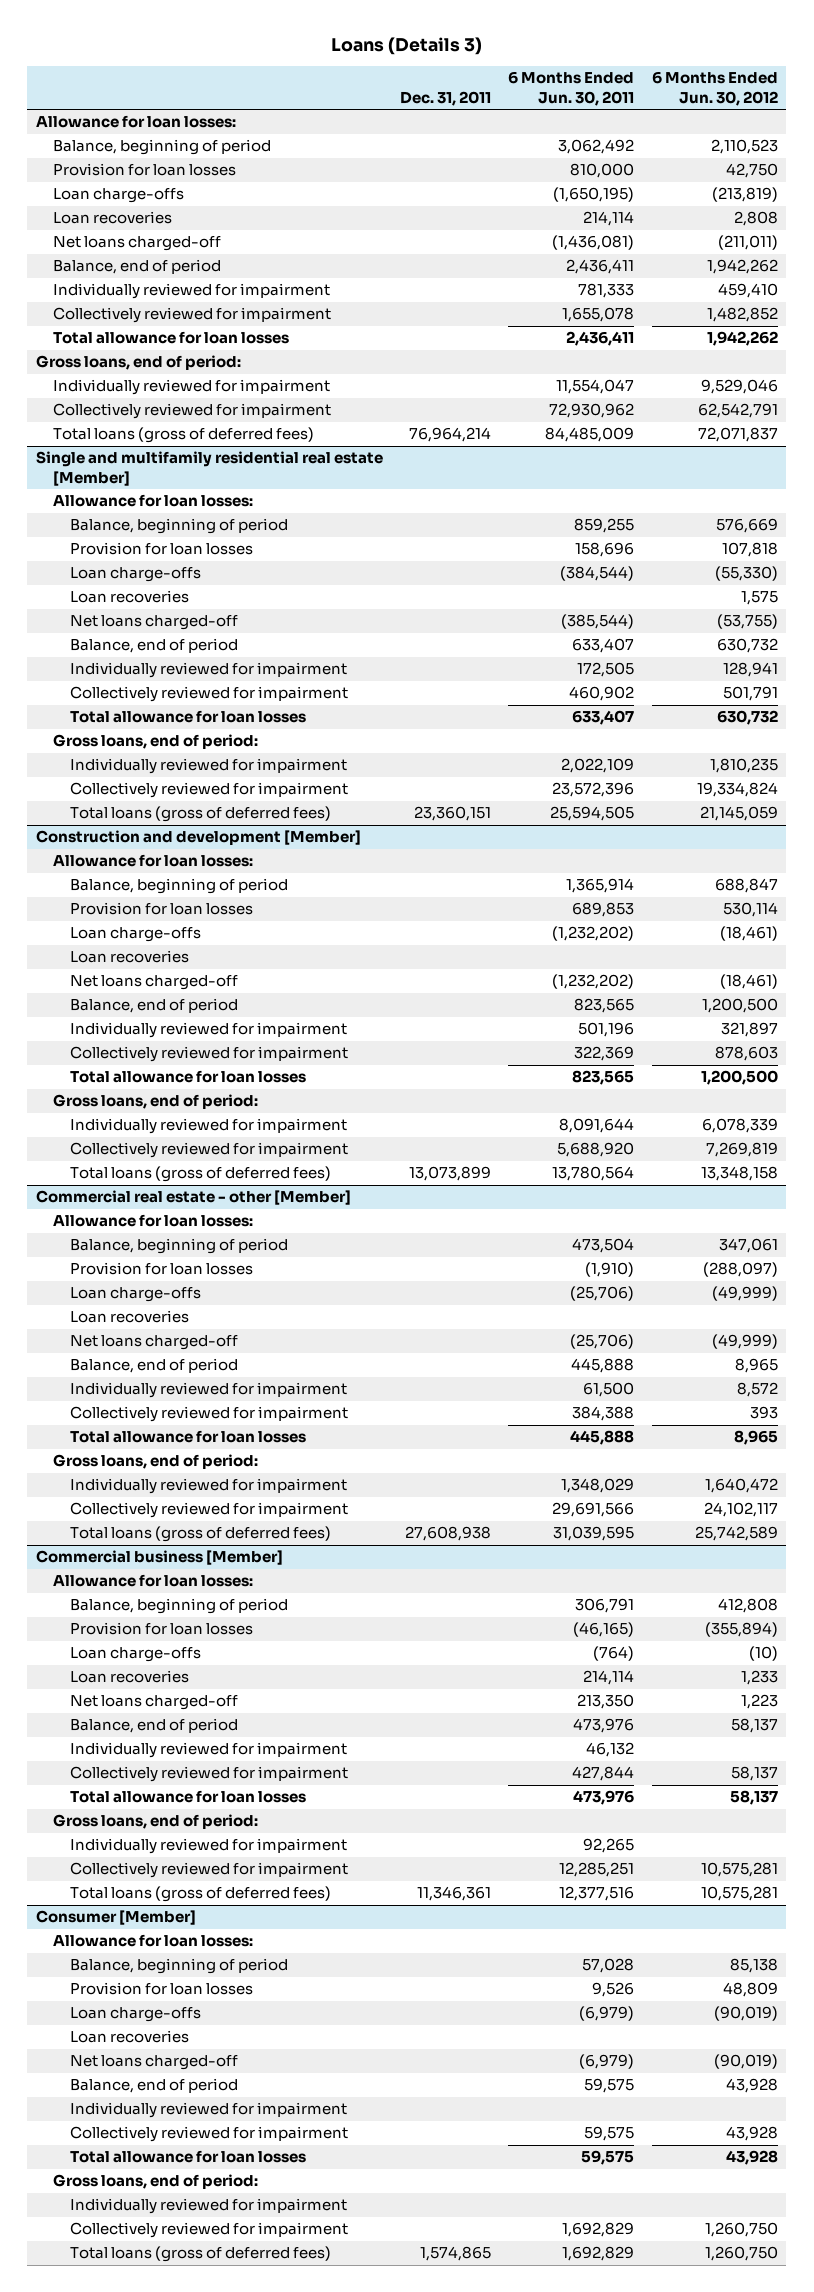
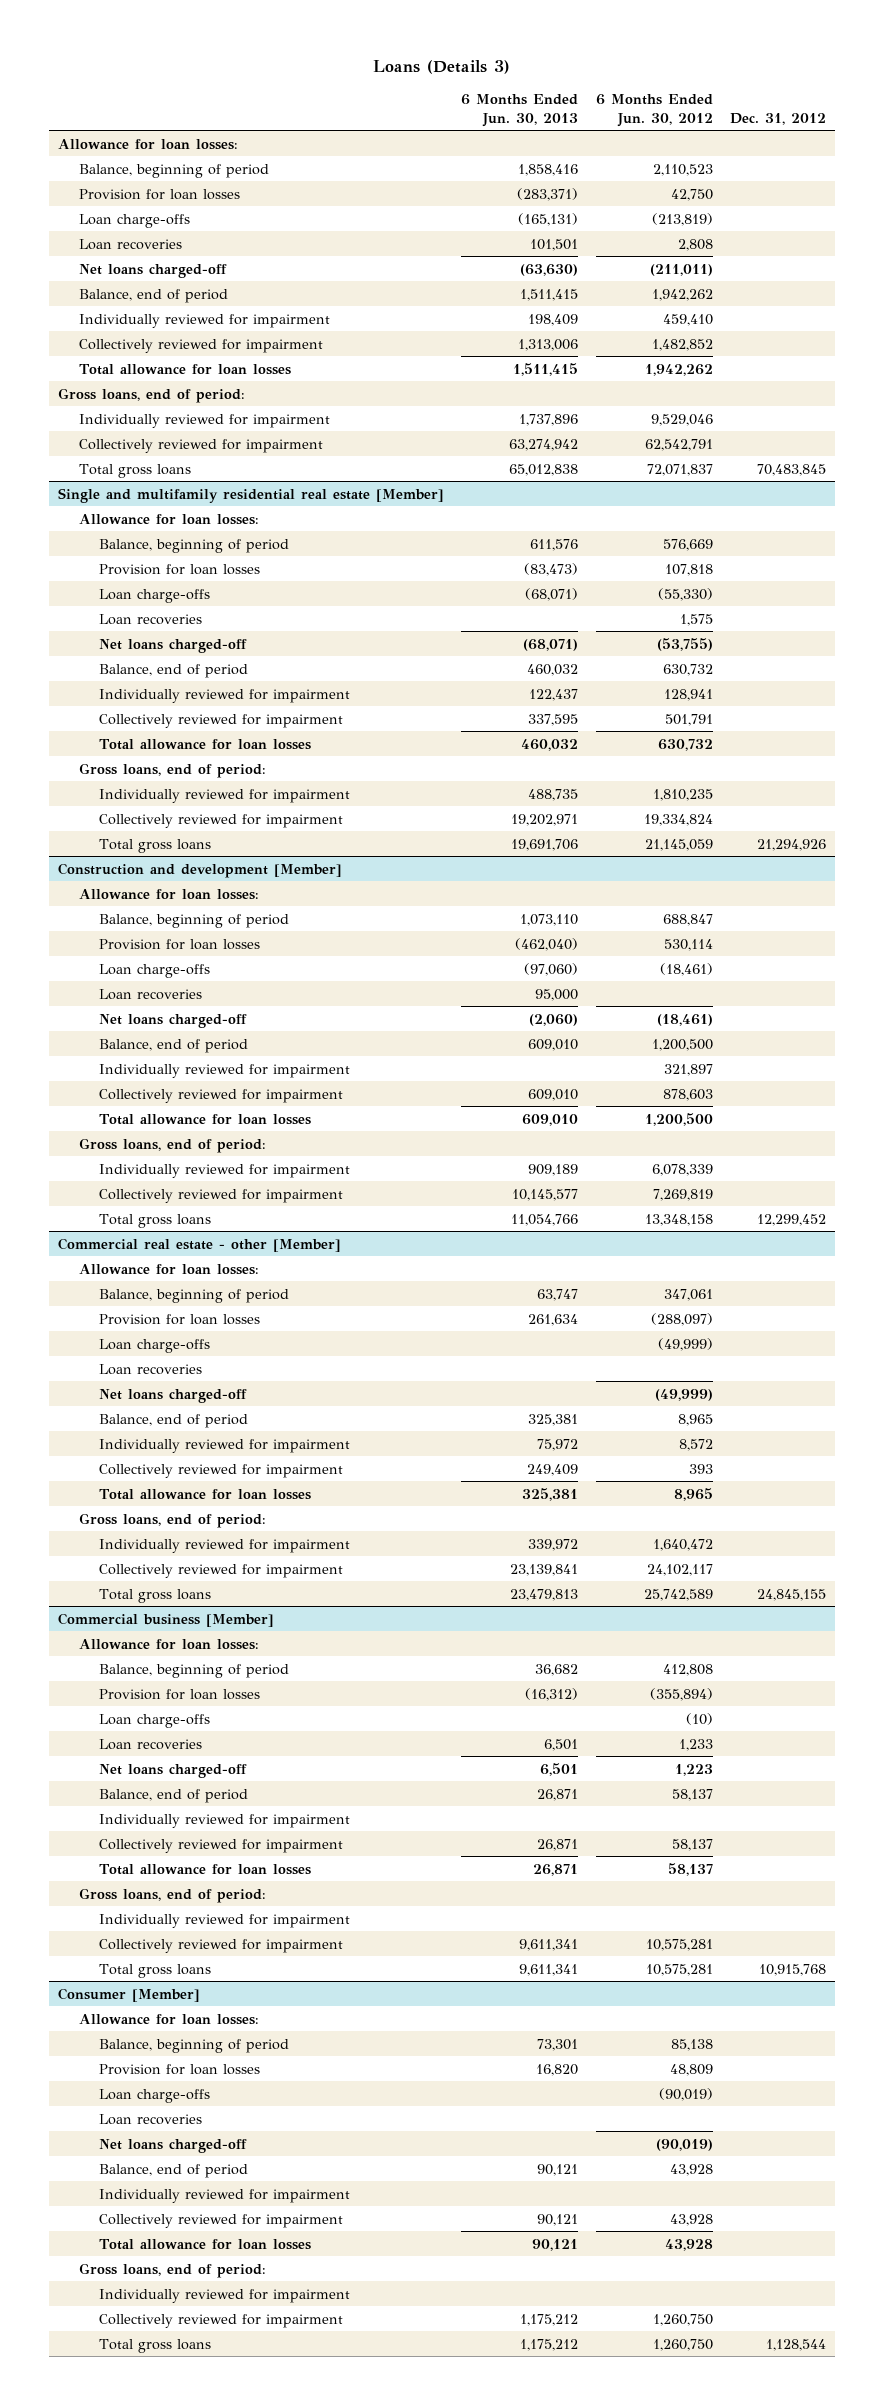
- | Dec. 31, 2011 | 6 Months Ended Jun. 30, 2011 | 6 Months Ended Jun. 30, 2012
+ | 6 Months Ended Jun. 30, 2013 | 6 Months Ended Jun. 30, 2012 | Dec. 31, 2012
- Total loans (gross of deferred fees) | 76,964,214 | 84,485,009 | 72,071,837
+ Total gross loans | 65,012,838 | 72,071,837 | 70,483,845
@ Single and multifamily residential real estate [Member]
- Total loans (gross of deferred fees) | 23,360,151 | 25,594,505 | 21,145,059
+ Total gross loans | 19,691,706 | 21,145,059 | 21,294,926
@ Construction and development [Member]
- Total loans (gross of deferred fees) | 13,073,899 | 13,780,564 | 13,348,158
+ Total gross loans | 11,054,766 | 13,348,158 | 12,299,452
@ Commercial real estate - other [Member]
- Total loans (gross of deferred fees) | 27,608,938 | 31,039,595 | 25,742,589
+ Total gross loans | 23,479,813 | 25,742,589 | 24,845,155
@ Commercial business [Member]
- Total loans (gross of deferred fees) | 11,346,361 | 12,377,516 | 10,575,281
+ Total gross loans | 9,611,341 | 10,575,281 | 10,915,768
@ Consumer [Member]
- Total loans (gross of deferred fees) | 1,574,865 | 1,692,829 | 1,260,750
+ Total gross loans | 1,175,212 | 1,260,750 | 1,128,544

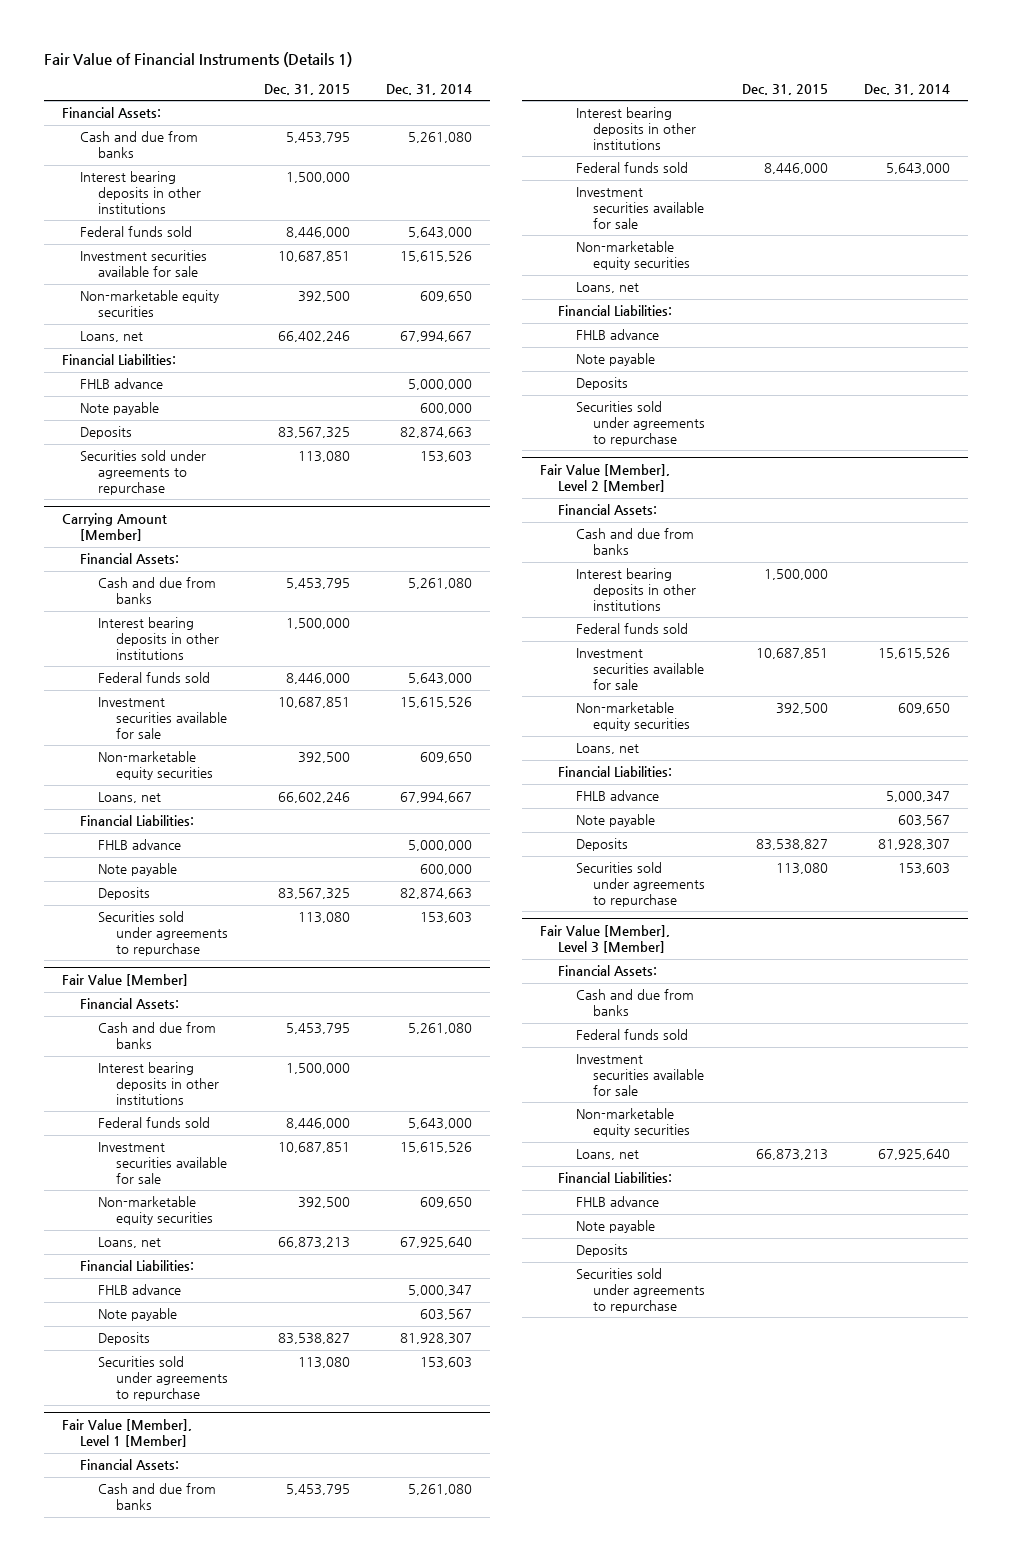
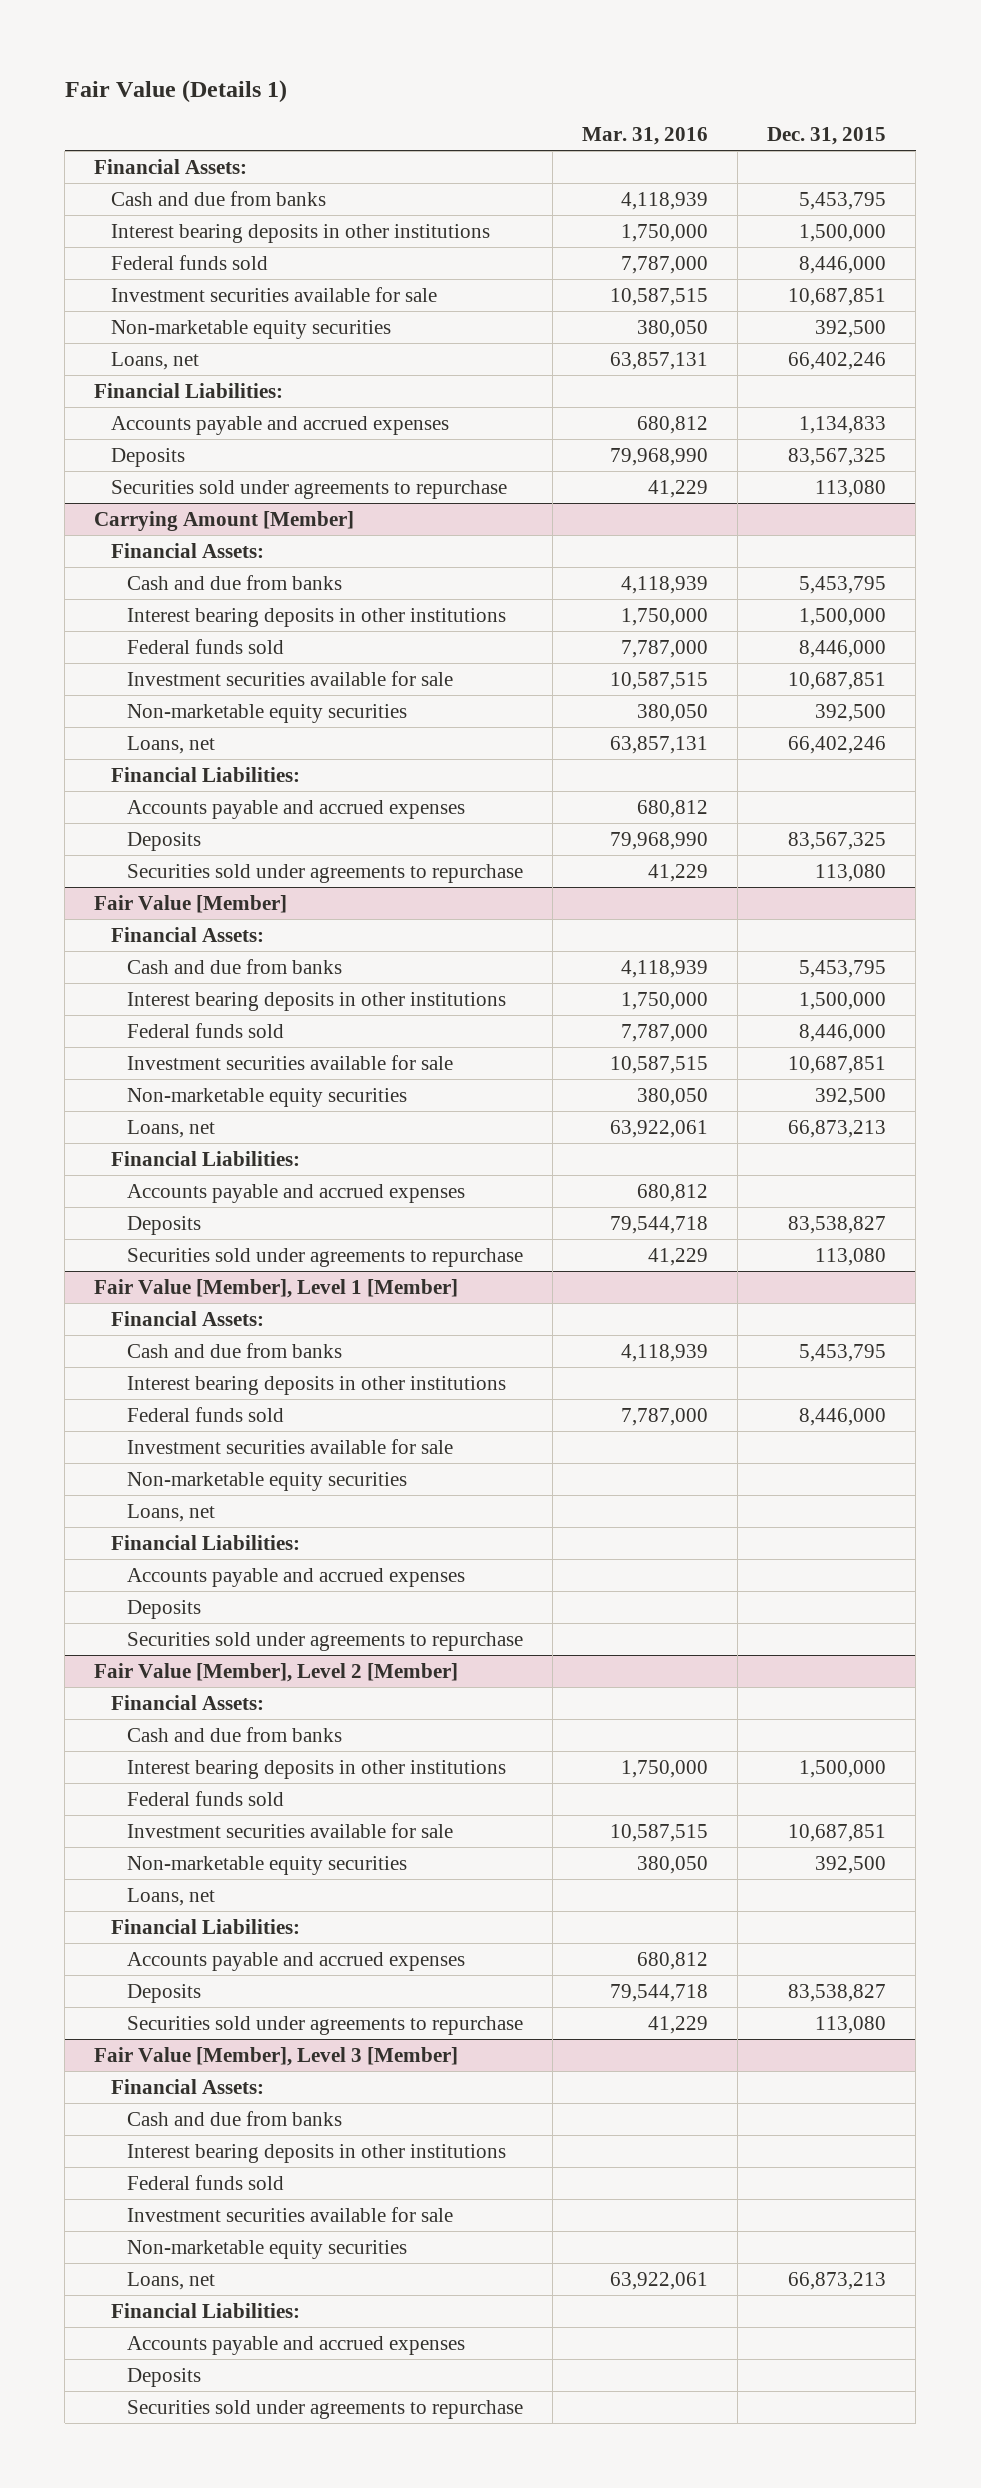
- Fair Value of Financial Instruments (Details 1)
+ Fair Value (Details 1)
- | Dec. 31, 2015 | Dec. 31, 2014
+ | Mar. 31, 2016 | Dec. 31, 2015
- FHLB advance | | 5,000,000
- Note payable | | 600,000
+ Accounts payable and accrued expenses | 680,812 | 1,134,833
@ Carrying Amount [Member]
- Loans, net | 66,602,246 | 67,994,667
+ Loans, net | 63,857,131 | 66,402,246
- FHLB advance | | 5,000,000
- Note payable | | 600,000
+ Accounts payable and accrued expenses | 680,812 |
@ Fair Value [Member]
- FHLB advance | | 5,000,347
- Note payable | | 603,567
+ Accounts payable and accrued expenses | 680,812 |
@ Fair Value [Member], Level 1 [Member]
- FHLB advance
- Note payable
+ Accounts payable and accrued expenses
@ Fair Value [Member], Level 2 [Member]
- FHLB advance | | 5,000,347
- Note payable | | 603,567
+ Accounts payable and accrued expenses | 680,812 |
@ Fair Value [Member], Level 3 [Member]
+ Interest bearing deposits in other institutions
- FHLB advance
- Note payable
+ Accounts payable and accrued expenses

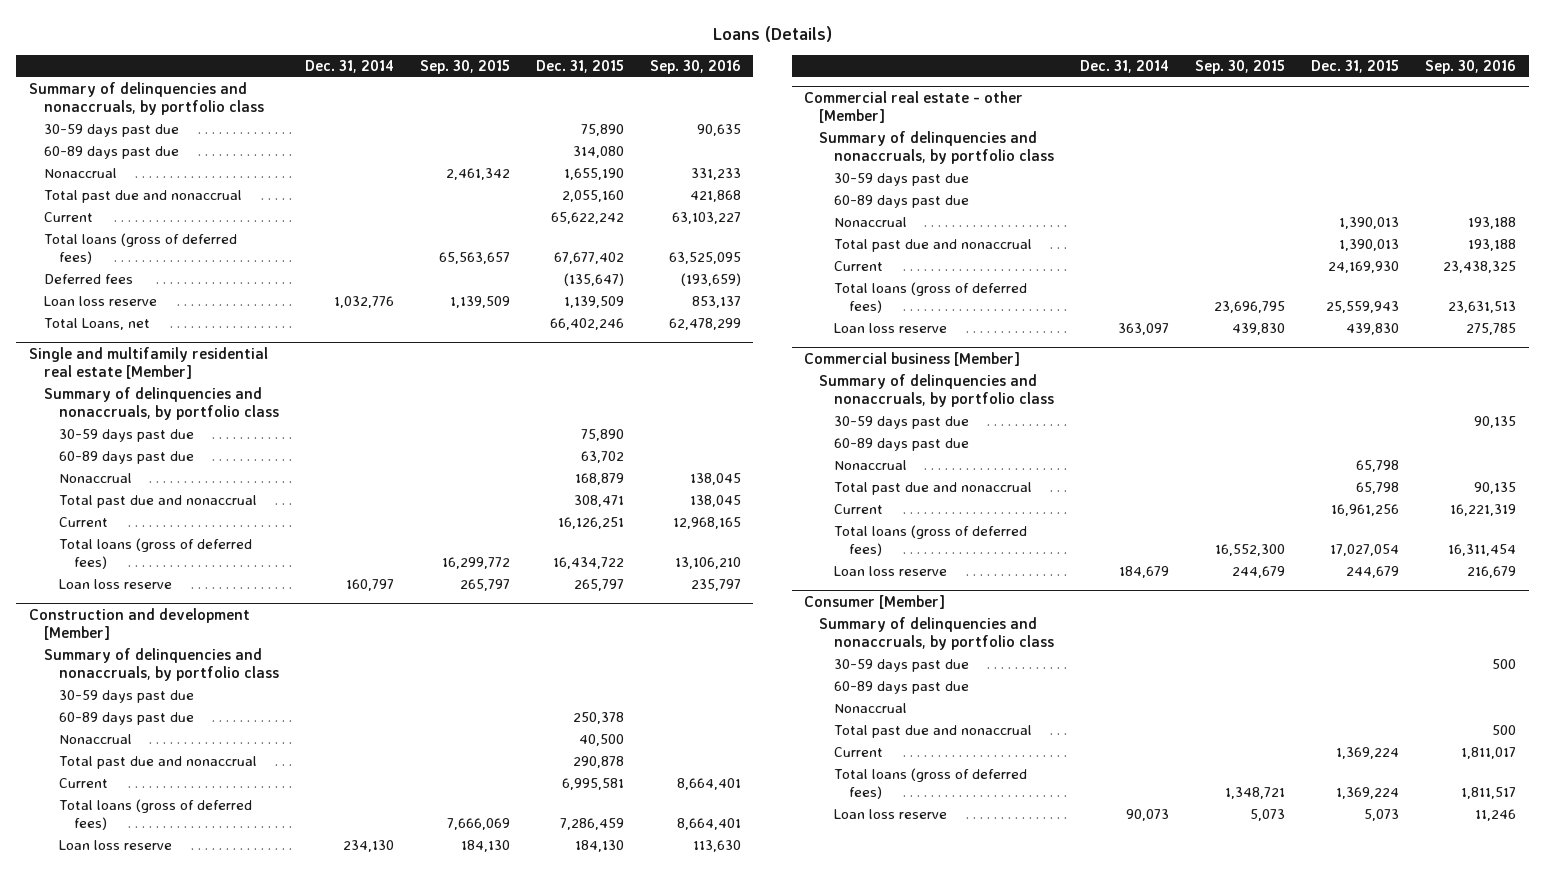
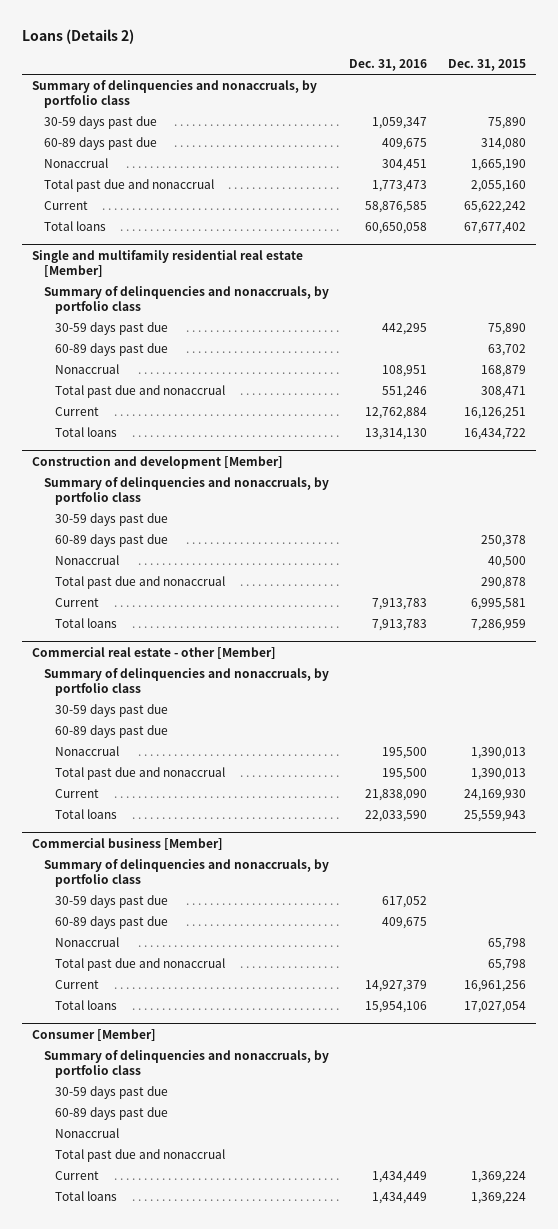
- Loans (Details)
+ Loans (Details 2)
- | Dec. 31, 2014 | Sep. 30, 2015 | Dec. 31, 2015 | Sep. 30, 2016
+ | Dec. 31, 2016 | Dec. 31, 2015
- Nonaccrual | | 2,461,342 | 1,655,190 | 331,233
+ Nonaccrual | 304,451 | 1,665,190
- Total loans (gross of deferred fees) | | 65,563,657 | 67,677,402 | 63,525,095
- Deferred fees | | | (135,647) | (193,659)
- Loan loss reserve | 1,032,776 | 1,139,509 | 1,139,509 | 853,137
- Total Loans, net | | | 66,402,246 | 62,478,299
+ Total loans | 60,650,058 | 67,677,402
@ Single and multifamily residential real estate [Member]
- Total loans (gross of deferred fees) | | 16,299,772 | 16,434,722 | 13,106,210
- Loan loss reserve | 160,797 | 265,797 | 265,797 | 235,797
+ Total loans | 13,314,130 | 16,434,722
@ Construction and development [Member]
- Total loans (gross of deferred fees) | | 7,666,069 | 7,286,459 | 8,664,401
- Loan loss reserve | 234,130 | 184,130 | 184,130 | 113,630
+ Total loans | 7,913,783 | 7,286,959
@ Commercial real estate - other [Member]
- Total loans (gross of deferred fees) | | 23,696,795 | 25,559,943 | 23,631,513
- Loan loss reserve | 363,097 | 439,830 | 439,830 | 275,785
+ Total loans | 22,033,590 | 25,559,943
@ Commercial business [Member]
- Total loans (gross of deferred fees) | | 16,552,300 | 17,027,054 | 16,311,454
- Loan loss reserve | 184,679 | 244,679 | 244,679 | 216,679
+ Total loans | 15,954,106 | 17,027,054
@ Consumer [Member]
- Total loans (gross of deferred fees) | | 1,348,721 | 1,369,224 | 1,811,517
- Loan loss reserve | 90,073 | 5,073 | 5,073 | 11,246
+ Total loans | 1,434,449 | 1,369,224

